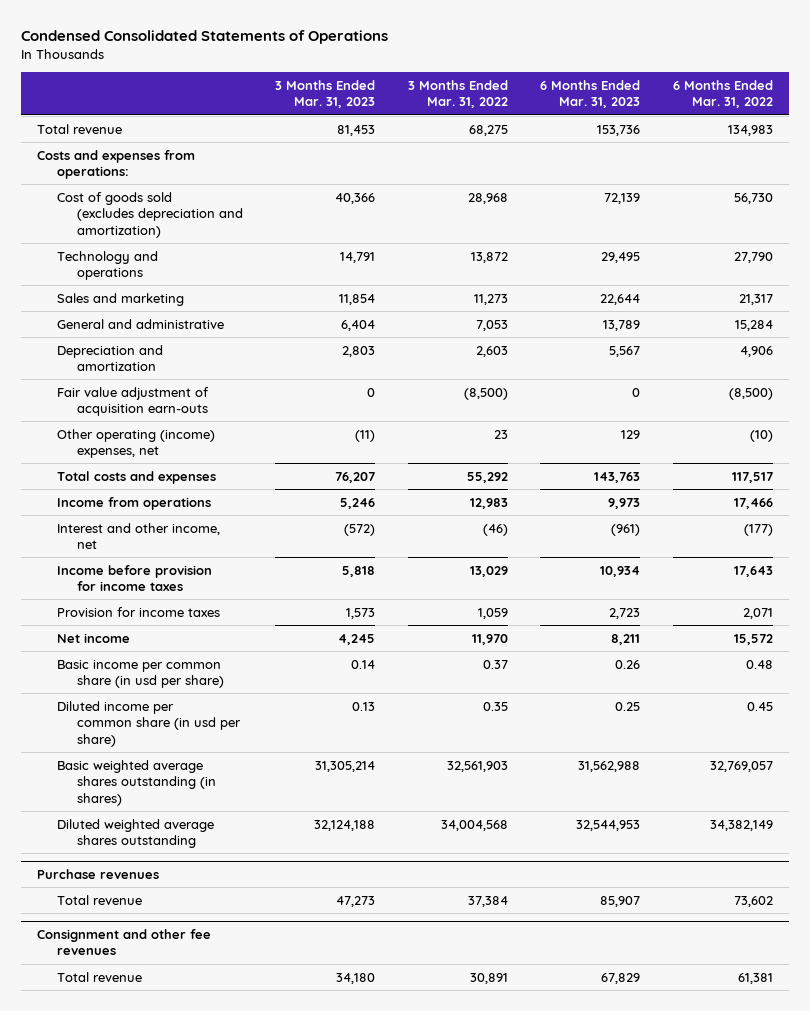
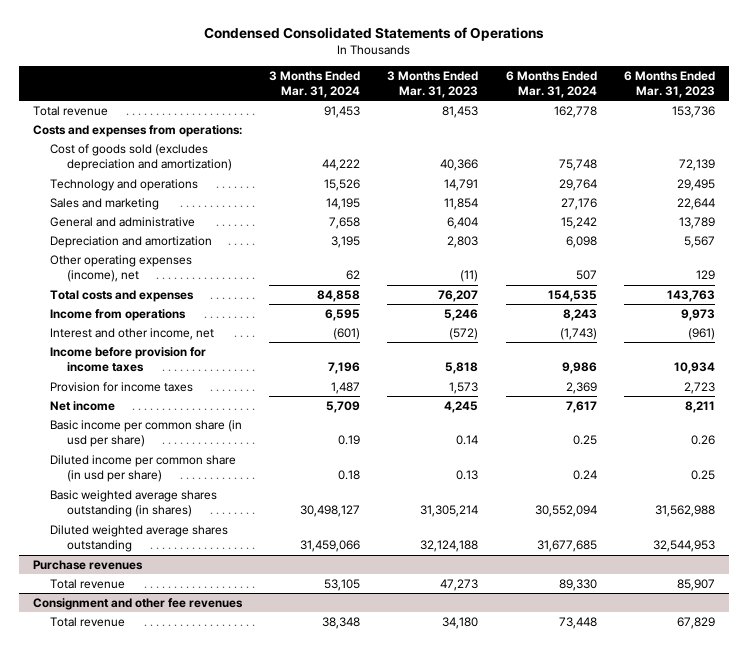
- | 3 Months Ended Mar. 31, 2023 | 3 Months Ended Mar. 31, 2022 | 6 Months Ended Mar. 31, 2023 | 6 Months Ended Mar. 31, 2022
+ | 3 Months Ended Mar. 31, 2024 | 3 Months Ended Mar. 31, 2023 | 6 Months Ended Mar. 31, 2024 | 6 Months Ended Mar. 31, 2023
- Fair value adjustment of acquisition earn-outs | 0 | (8,500) | 0 | (8,500)
- Other operating (income) expenses, net | (11) | 23 | 129 | (10)
+ Other operating expenses (income), net | 62 | (11) | 507 | 129

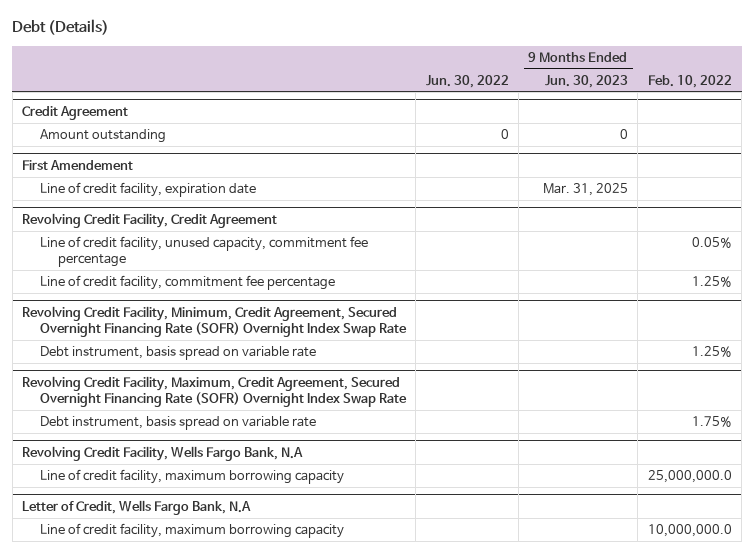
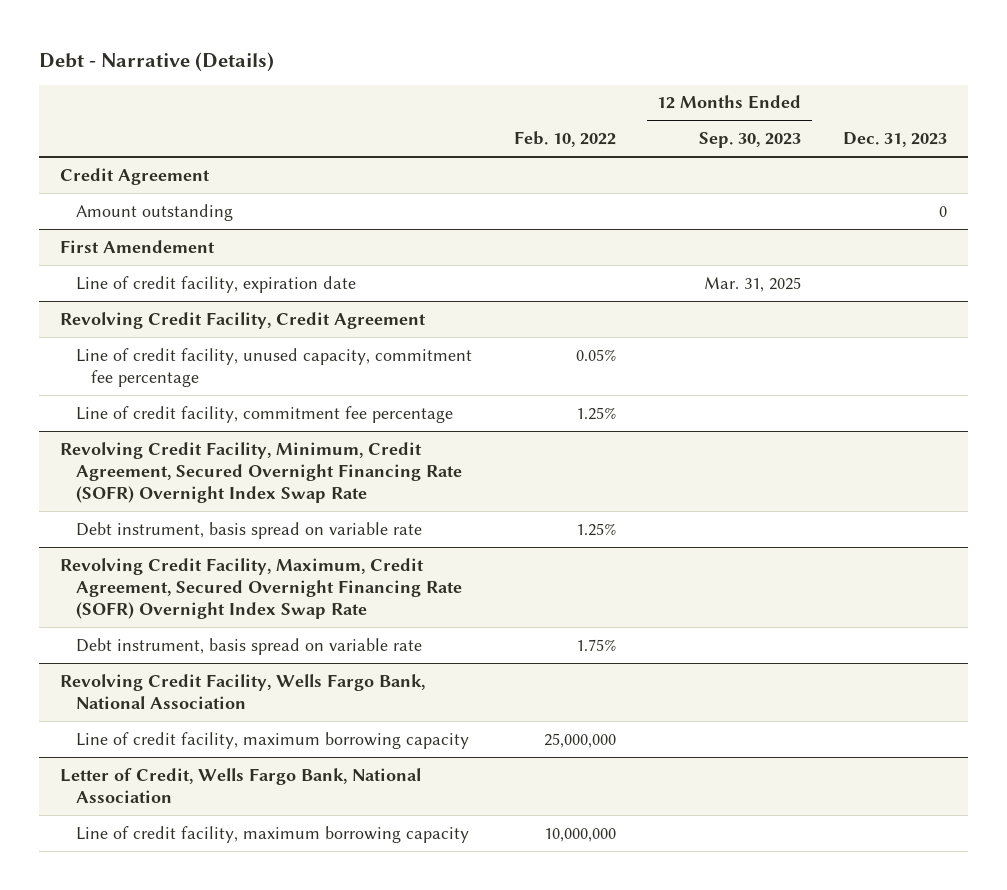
- Debt (Details)
+ Debt - Narrative (Details)
- | Jun. 30, 2022 | 9 Months Ended Jun. 30, 2023 | Feb. 10, 2022
+ | Feb. 10, 2022 | 12 Months Ended Sep. 30, 2023 | Dec. 31, 2023
- Revolving Credit Facility, Wells Fargo Bank, N.A
- Line of credit facility, maximum borrowing capacity | | | 25,000,000.0
- Letter of Credit, Wells Fargo Bank, N.A
- Line of credit facility, maximum borrowing capacity | | | 10,000,000.0
+ Revolving Credit Facility, Wells Fargo Bank, National Association
+ Line of credit facility, maximum borrowing capacity | 25,000,000 | |
+ Letter of Credit, Wells Fargo Bank, National Association
+ Line of credit facility, maximum borrowing capacity | 10,000,000 | |

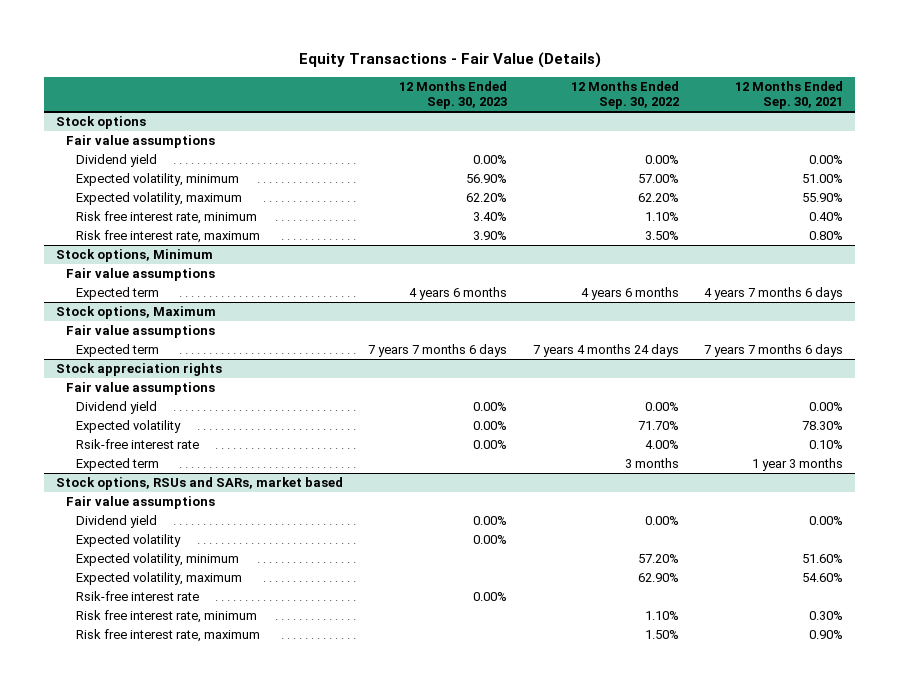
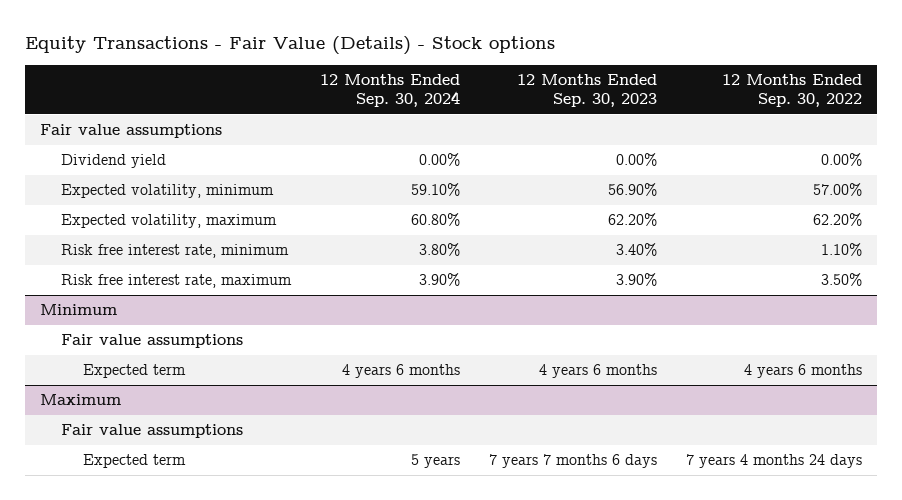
- Equity Transactions - Fair Value (Details)
+ Equity Transactions - Fair Value (Details) - Stock options
- | 12 Months Ended Sep. 30, 2023 | 12 Months Ended Sep. 30, 2022 | 12 Months Ended Sep. 30, 2021
+ | 12 Months Ended Sep. 30, 2024 | 12 Months Ended Sep. 30, 2023 | 12 Months Ended Sep. 30, 2022
- Stock options
- Stock options, Minimum
+ Minimum
- Stock options, Maximum
+ Maximum
- Stock appreciation rights
- Fair value assumptions
- Dividend yield | 0.00% | 0.00% | 0.00%
- Expected volatility | 0.00% | 71.70% | 78.30%
- Rsik-free interest rate | 0.00% | 4.00% | 0.10%
- Expected term | | 3 months | 1 year 3 months
- Stock options, RSUs and SARs, market based
- Fair value assumptions
- Dividend yield | 0.00% | 0.00% | 0.00%
- Expected volatility | 0.00% | |
- Expected volatility, minimum | | 57.20% | 51.60%
- Expected volatility, maximum | | 62.90% | 54.60%
- Rsik-free interest rate | 0.00% | |
- Risk free interest rate, minimum | | 1.10% | 0.30%
- Risk free interest rate, maximum | | 1.50% | 0.90%

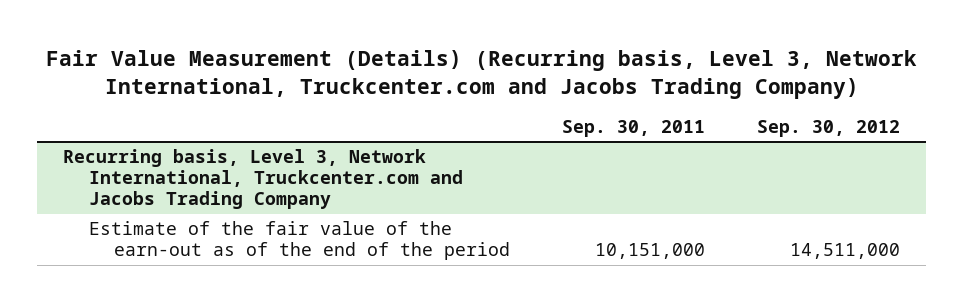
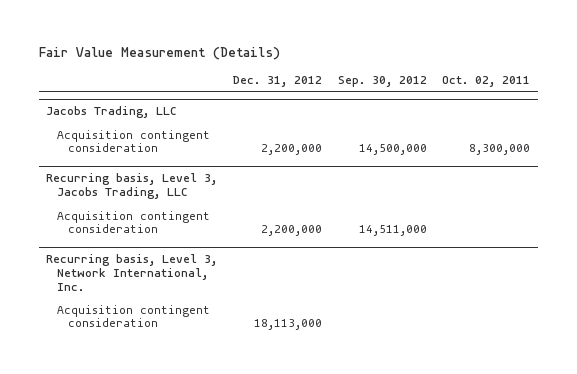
- Fair Value Measurement (Details) (Recurring basis, Level 3, Network International, Truckcenter.com and Jacobs Trading Company)
+ Fair Value Measurement (Details)
- | Sep. 30, 2011 | Sep. 30, 2012
+ | Dec. 31, 2012 | Sep. 30, 2012 | Oct. 02, 2011
- Recurring basis, Level 3, Network International, Truckcenter.com and Jacobs Trading Company
- Estimate of the fair value of the earn-out as of the end of the period | 10,151,000 | 14,511,000
+ Jacobs Trading, LLC
+ Acquisition contingent consideration | 2,200,000 | 14,500,000 | 8,300,000
+ Recurring basis, Level 3, Jacobs Trading, LLC
+ Acquisition contingent consideration | 2,200,000 | 14,511,000 |
+ Recurring basis, Level 3, Network International, Inc.
+ Acquisition contingent consideration | 18,113,000 | |

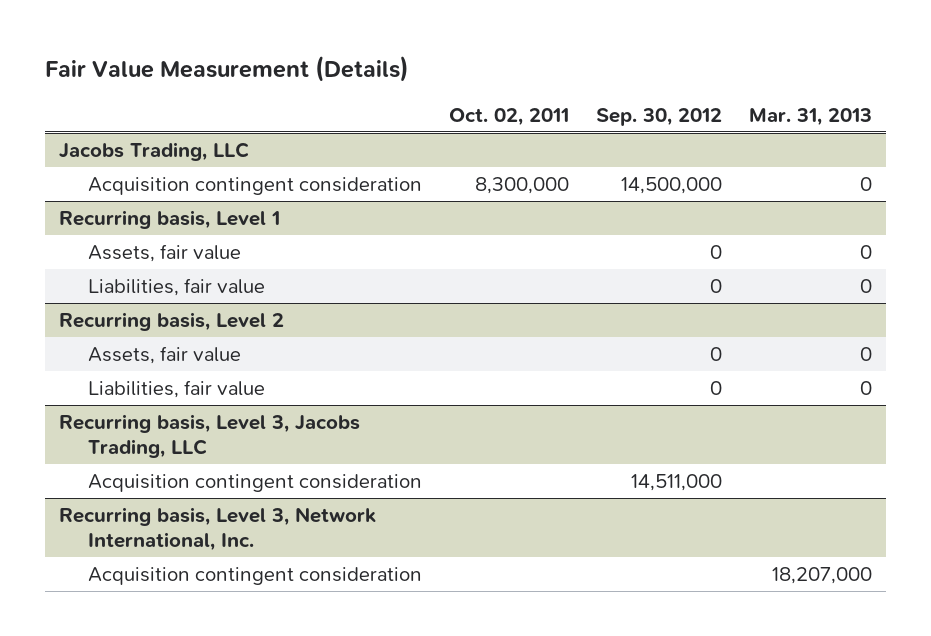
- | Dec. 31, 2012 | Sep. 30, 2012 | Oct. 02, 2011
+ | Oct. 02, 2011 | Sep. 30, 2012 | Mar. 31, 2013
+ Recurring basis, Level 1
+ Assets, fair value | | 0 | 0
+ Liabilities, fair value | | 0 | 0
+ Recurring basis, Level 2
+ Assets, fair value | | 0 | 0
+ Liabilities, fair value | | 0 | 0

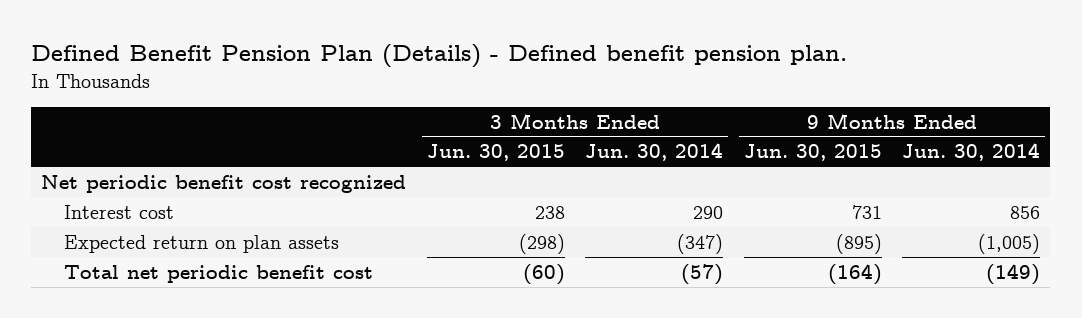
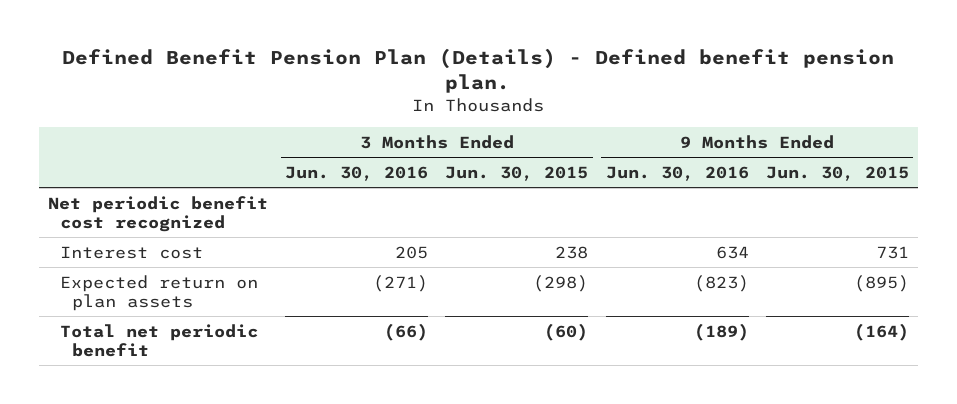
- | 3 Months Ended Jun. 30, 2015 | 3 Months Ended Jun. 30, 2014 | 9 Months Ended Jun. 30, 2015 | 9 Months Ended Jun. 30, 2014
+ | 3 Months Ended Jun. 30, 2016 | 3 Months Ended Jun. 30, 2015 | 9 Months Ended Jun. 30, 2016 | 9 Months Ended Jun. 30, 2015
- Total net periodic benefit cost | (60) | (57) | (164) | (149)
+ Total net periodic benefit | (66) | (60) | (189) | (164)

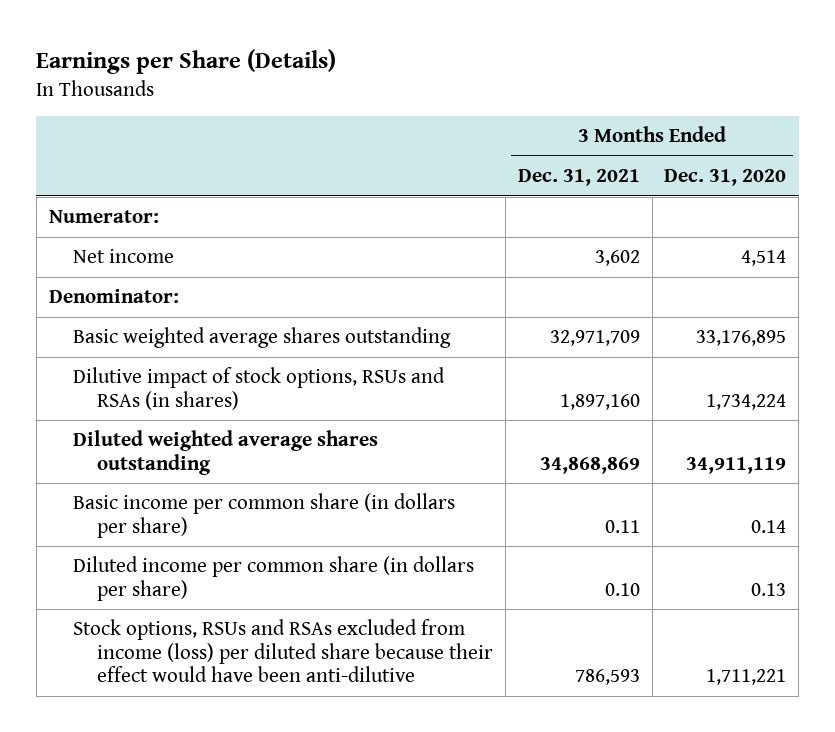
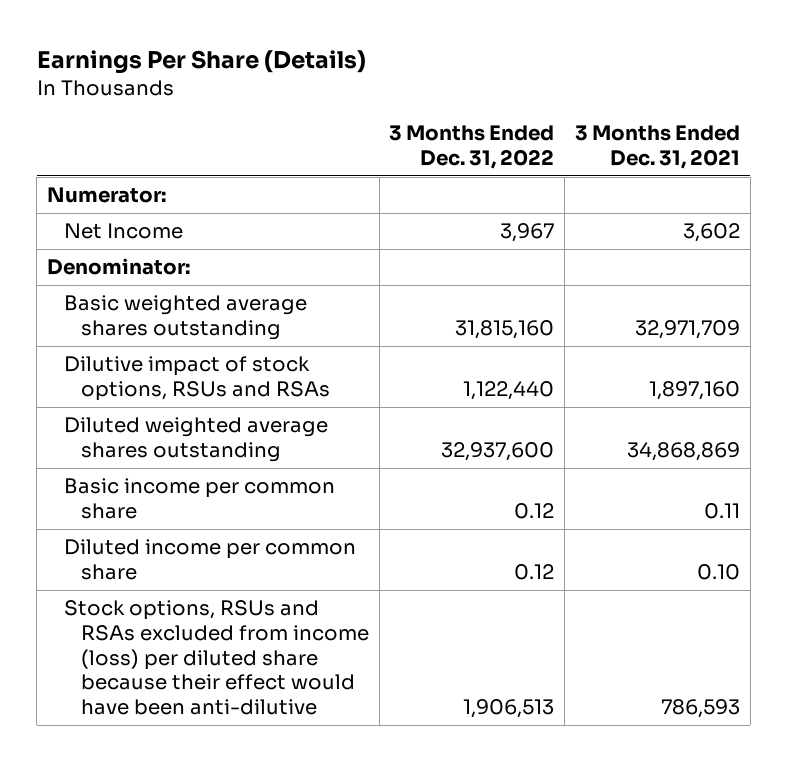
- Earnings per Share (Details)
+ Earnings Per Share (Details)
- | 3 Months Ended Dec. 31, 2021 | 3 Months Ended Dec. 31, 2020
+ | 3 Months Ended Dec. 31, 2022 | 3 Months Ended Dec. 31, 2021
- Net income | 3,602 | 4,514
+ Net Income | 3,967 | 3,602
- Dilutive impact of stock options, RSUs and RSAs (in shares) | 1,897,160 | 1,734,224
+ Dilutive impact of stock options, RSUs and RSAs | 1,122,440 | 1,897,160
- Basic income per common share (in dollars per share) | 0.11 | 0.14
- Diluted income per common share (in dollars per share) | 0.10 | 0.13
+ Basic income per common share | 0.12 | 0.11
+ Diluted income per common share | 0.12 | 0.10

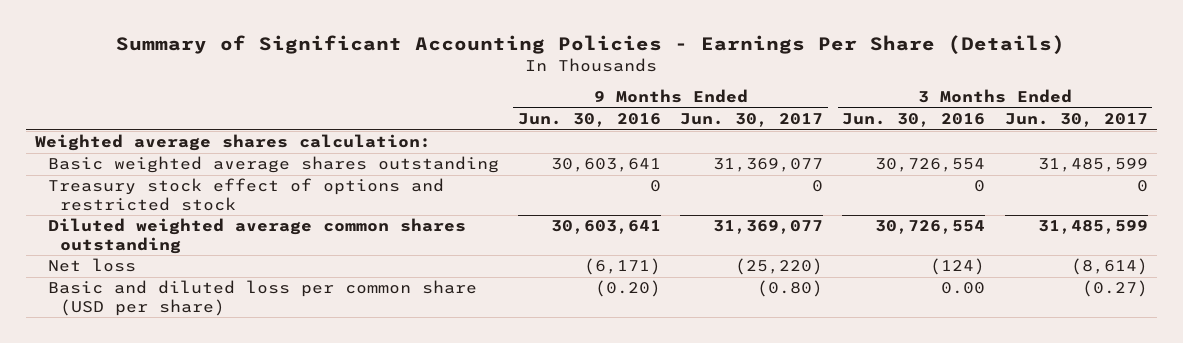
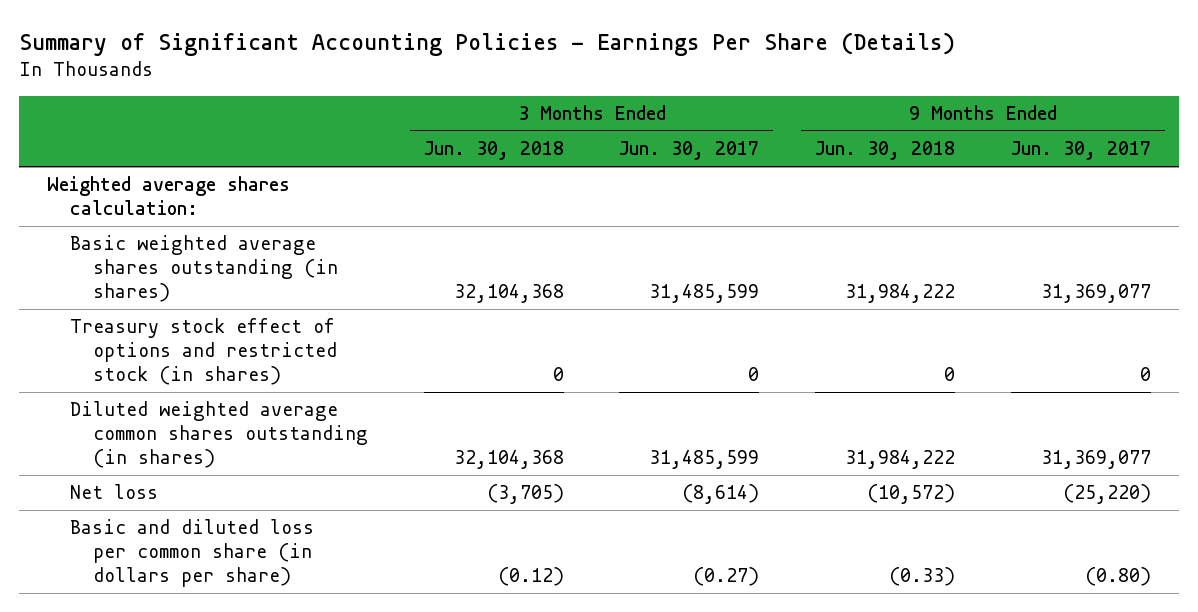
- | 9 Months Ended Jun. 30, 2016 | 9 Months Ended Jun. 30, 2017 | 3 Months Ended Jun. 30, 2016 | 3 Months Ended Jun. 30, 2017
+ | 3 Months Ended Jun. 30, 2018 | 3 Months Ended Jun. 30, 2017 | 9 Months Ended Jun. 30, 2018 | 9 Months Ended Jun. 30, 2017
- Basic weighted average shares outstanding | 30,603,641 | 31,369,077 | 30,726,554 | 31,485,599
- Treasury stock effect of options and restricted stock | 0 | 0 | 0 | 0
- Diluted weighted average common shares outstanding | 30,603,641 | 31,369,077 | 30,726,554 | 31,485,599
+ Basic weighted average shares outstanding (in shares) | 32,104,368 | 31,485,599 | 31,984,222 | 31,369,077
+ Treasury stock effect of options and restricted stock (in shares) | 0 | 0 | 0 | 0
+ Diluted weighted average common shares outstanding (in shares) | 32,104,368 | 31,485,599 | 31,984,222 | 31,369,077
- Basic and diluted loss per common share (USD per share) | (0.20) | (0.80) | 0.00 | (0.27)
+ Basic and diluted loss per common share (in dollars per share) | (0.12) | (0.27) | (0.33) | (0.80)

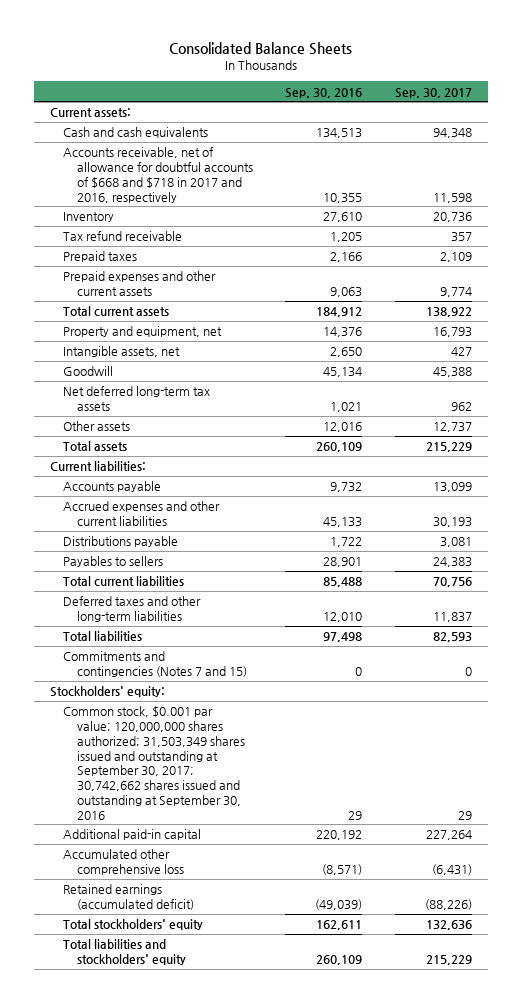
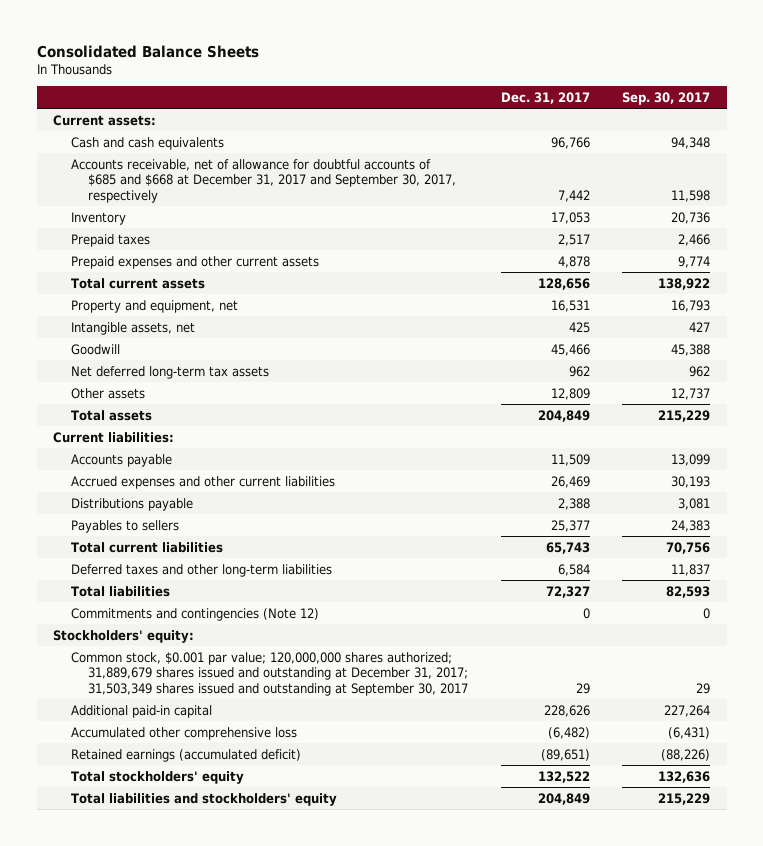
- | Sep. 30, 2016 | Sep. 30, 2017
+ | Dec. 31, 2017 | Sep. 30, 2017
- Accounts receivable, net of allowance for doubtful accounts of $668 and $718 in 2017 and 2016, respectively | 10,355 | 11,598
+ Accounts receivable, net of allowance for doubtful accounts of $685 and $668 at December 31, 2017 and September 30, 2017, respectively | 7,442 | 11,598
- Tax refund receivable | 1,205 | 357
- Prepaid taxes | 2,166 | 2,109
+ Prepaid taxes | 2,517 | 2,466
- Commitments and contingencies (Notes 7 and 15) | 0 | 0
+ Commitments and contingencies (Note 12) | 0 | 0
- Common stock, $0.001 par value; 120,000,000 shares authorized; 31,503,349 shares issued and outstanding at September 30, 2017; 30,742,662 shares issued and outstanding at September 30, 2016 | 29 | 29
+ Common stock, $0.001 par value; 120,000,000 shares authorized; 31,889,679 shares issued and outstanding at December 31, 2017; 31,503,349 shares issued and outstanding at September 30, 2017 | 29 | 29

